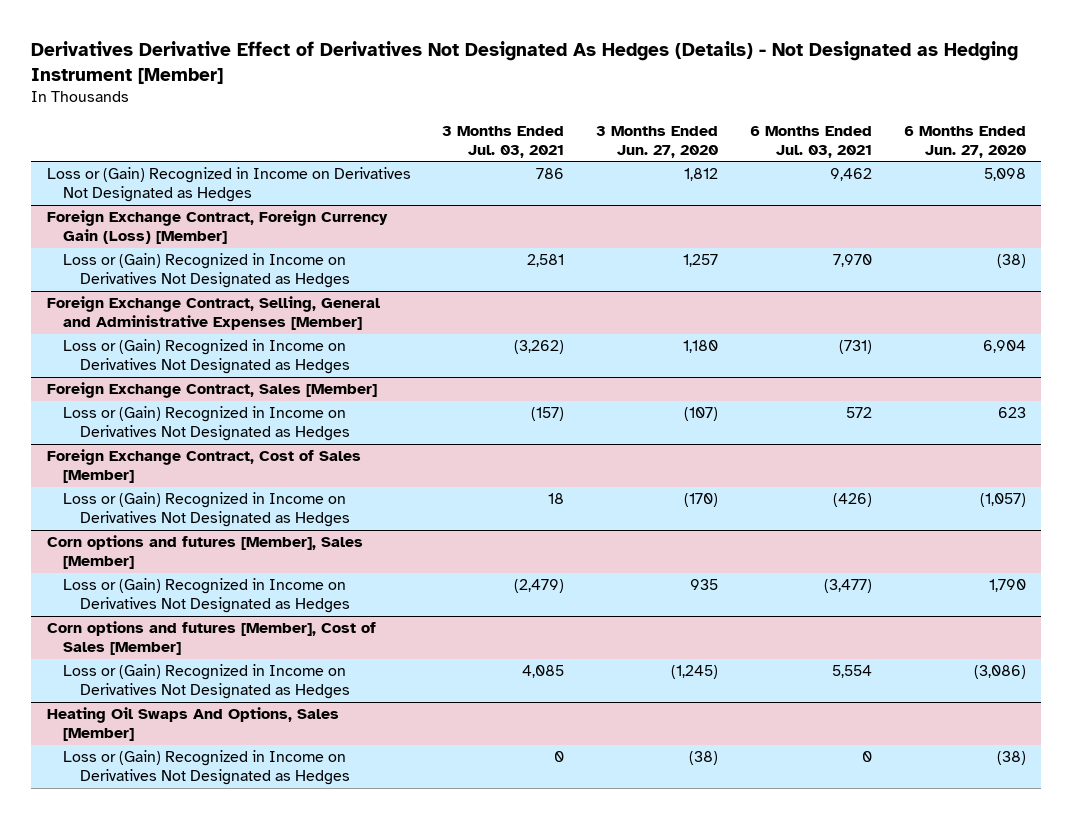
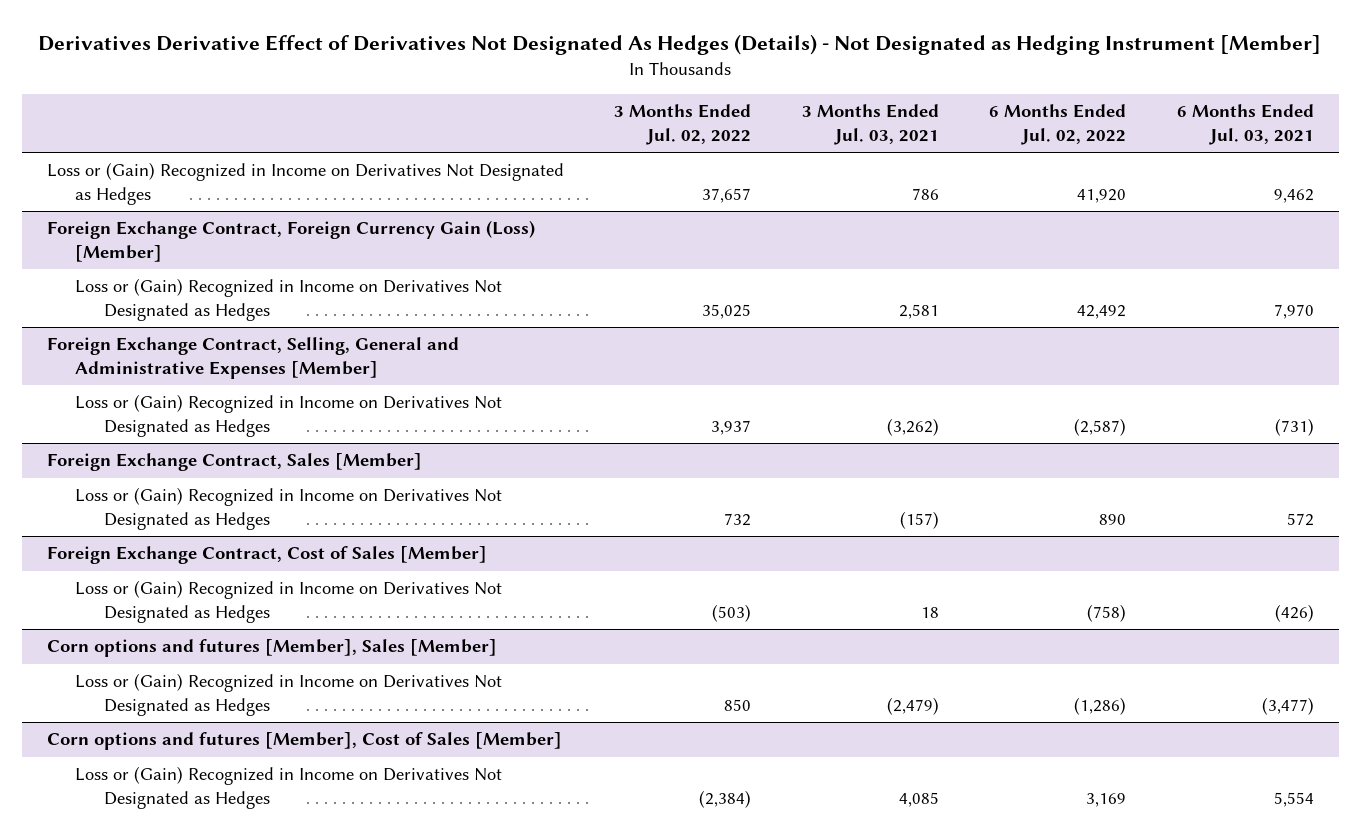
- | 3 Months Ended Jul. 03, 2021 | 3 Months Ended Jun. 27, 2020 | 6 Months Ended Jul. 03, 2021 | 6 Months Ended Jun. 27, 2020
+ | 3 Months Ended Jul. 02, 2022 | 3 Months Ended Jul. 03, 2021 | 6 Months Ended Jul. 02, 2022 | 6 Months Ended Jul. 03, 2021
- Heating Oil Swaps And Options, Sales [Member]
- Loss or (Gain) Recognized in Income on Derivatives Not Designated as Hedges | 0 | (38) | 0 | (38)

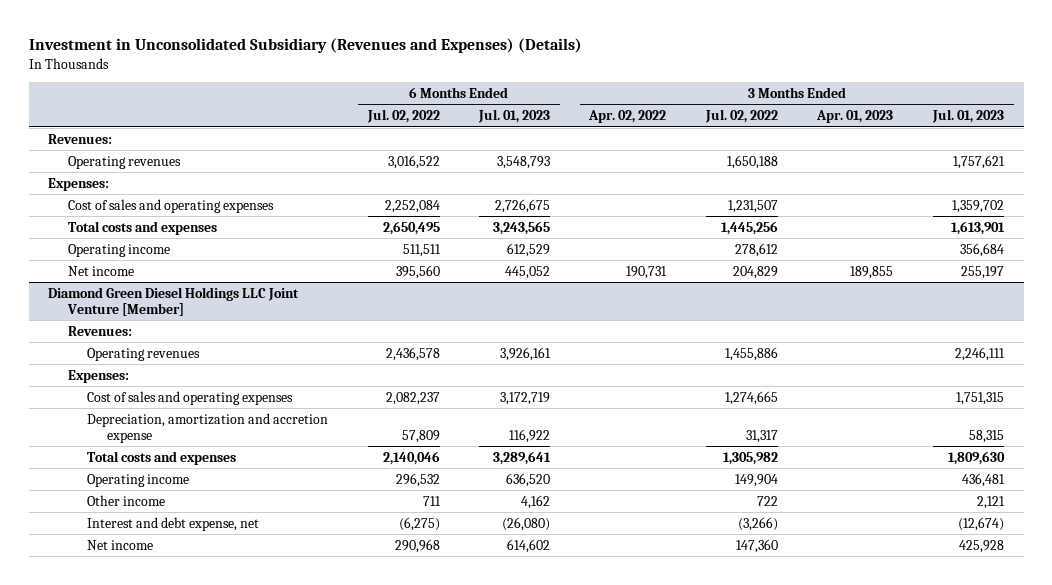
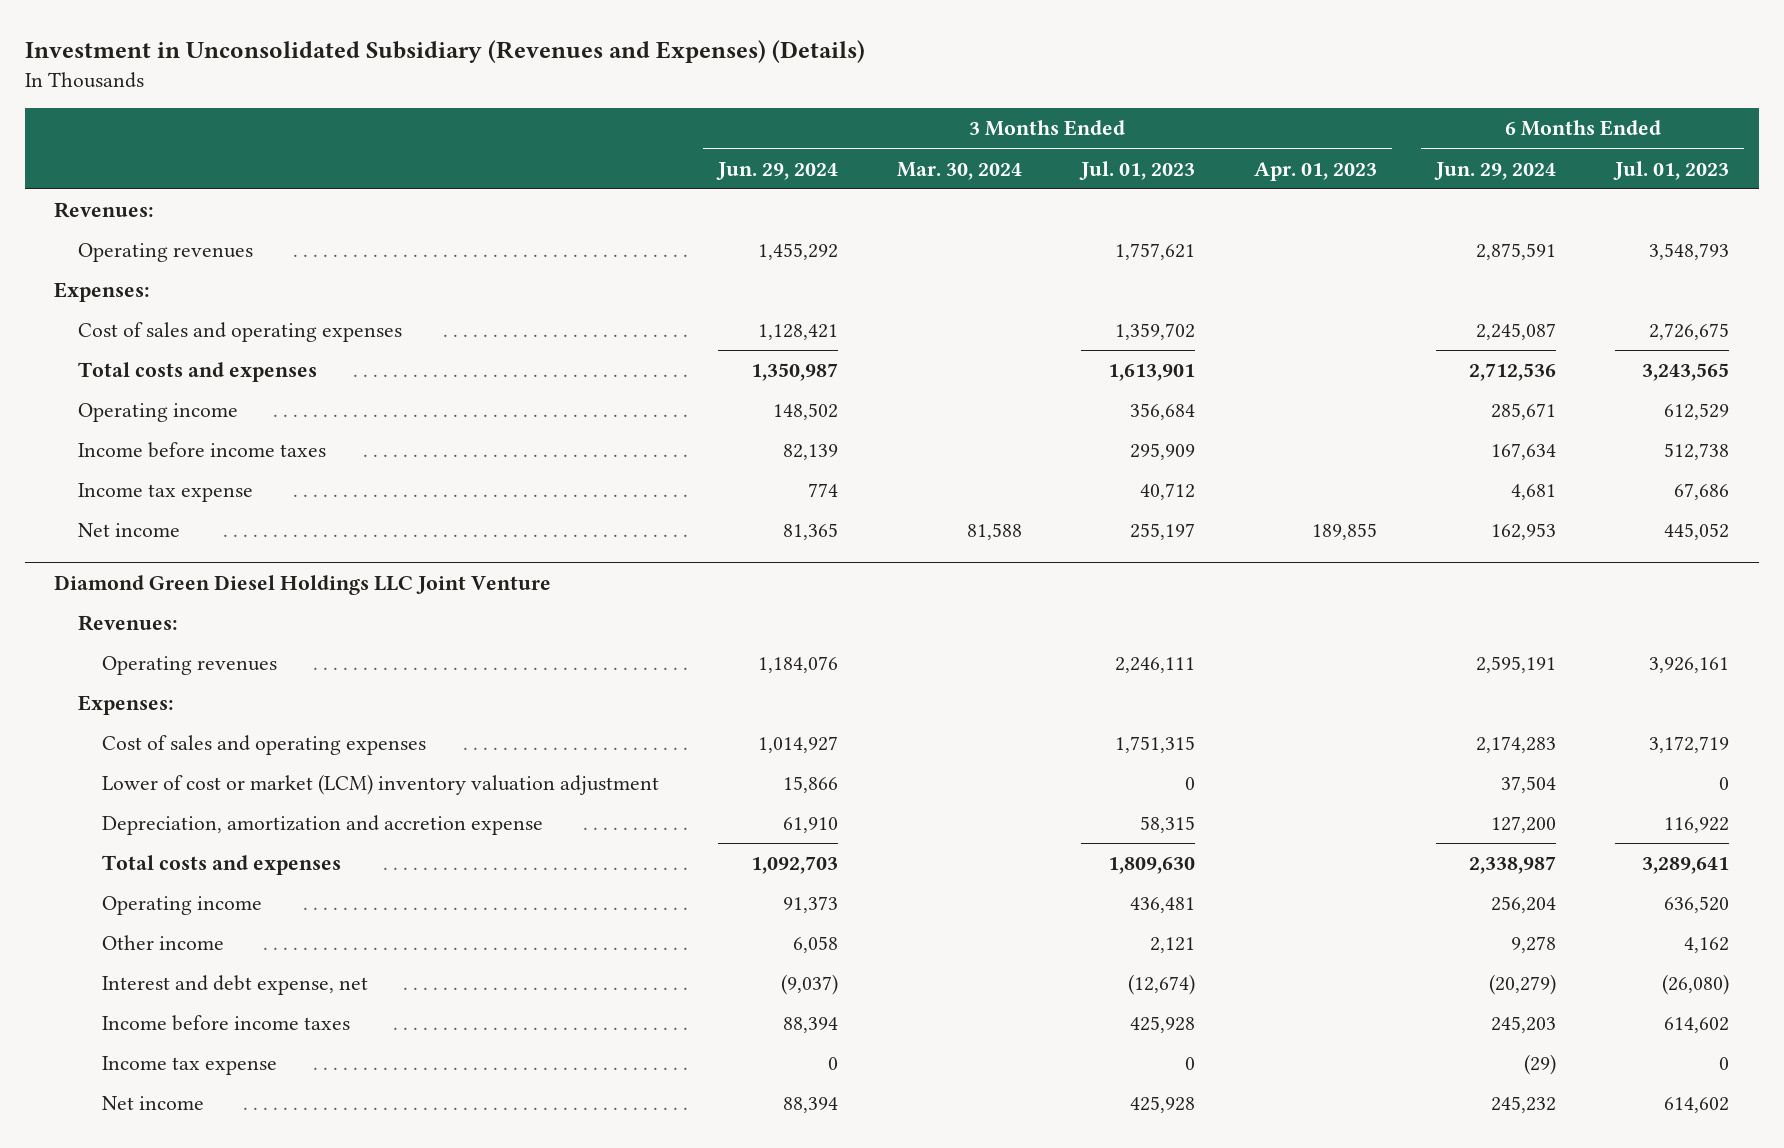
- | 6 Months Ended Jul. 02, 2022 | 6 Months Ended Jul. 01, 2023 | 3 Months Ended Apr. 02, 2022 | 3 Months Ended Jul. 02, 2022 | 3 Months Ended Apr. 01, 2023 | 3 Months Ended Jul. 01, 2023
+ | 3 Months Ended Jun. 29, 2024 | 3 Months Ended Mar. 30, 2024 | 3 Months Ended Jul. 01, 2023 | 3 Months Ended Apr. 01, 2023 | 6 Months Ended Jun. 29, 2024 | 6 Months Ended Jul. 01, 2023
+ Income before income taxes | 82,139 | | 295,909 | | 167,634 | 512,738
+ Income tax expense | 774 | | 40,712 | | 4,681 | 67,686
- Diamond Green Diesel Holdings LLC Joint Venture [Member]
+ Diamond Green Diesel Holdings LLC Joint Venture
+ Lower of cost or market (LCM) inventory valuation adjustment | 15,866 | | 0 | | 37,504 | 0
+ Income before income taxes | 88,394 | | 425,928 | | 245,203 | 614,602
+ Income tax expense | 0 | | 0 | | (29) | 0

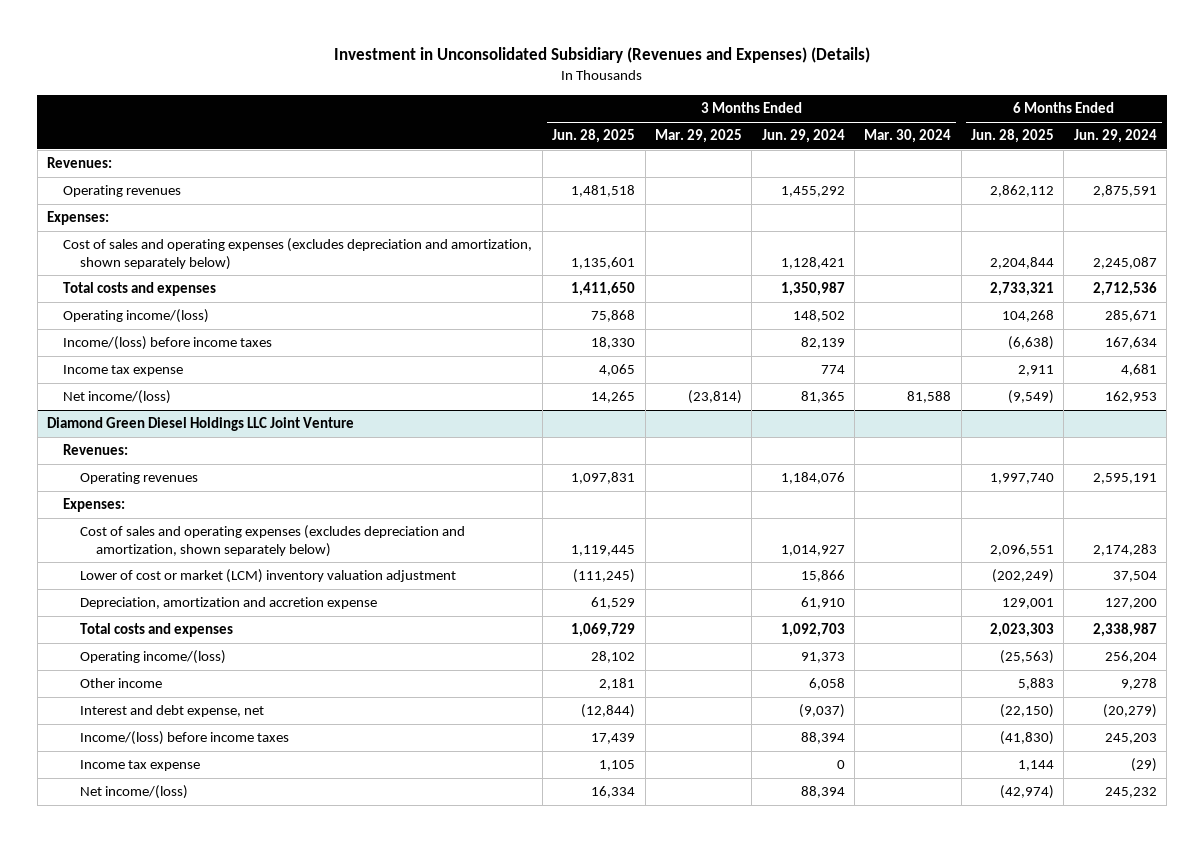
- | 3 Months Ended Jun. 29, 2024 | 3 Months Ended Mar. 30, 2024 | 3 Months Ended Jul. 01, 2023 | 3 Months Ended Apr. 01, 2023 | 6 Months Ended Jun. 29, 2024 | 6 Months Ended Jul. 01, 2023
+ | 3 Months Ended Jun. 28, 2025 | 3 Months Ended Mar. 29, 2025 | 3 Months Ended Jun. 29, 2024 | 3 Months Ended Mar. 30, 2024 | 6 Months Ended Jun. 28, 2025 | 6 Months Ended Jun. 29, 2024
- Cost of sales and operating expenses | 1,128,421 | | 1,359,702 | | 2,245,087 | 2,726,675
+ Cost of sales and operating expenses (excludes depreciation and amortization, shown separately below) | 1,135,601 | | 1,128,421 | | 2,204,844 | 2,245,087
- Operating income | 148,502 | | 356,684 | | 285,671 | 612,529
- Income before income taxes | 82,139 | | 295,909 | | 167,634 | 512,738
+ Operating income/(loss) | 75,868 | | 148,502 | | 104,268 | 285,671
+ Income/(loss) before income taxes | 18,330 | | 82,139 | | (6,638) | 167,634
- Net income | 81,365 | 81,588 | 255,197 | 189,855 | 162,953 | 445,052
+ Net income/(loss) | 14,265 | (23,814) | 81,365 | 81,588 | (9,549) | 162,953
@ Diamond Green Diesel Holdings LLC Joint Venture
- Cost of sales and operating expenses | 1,014,927 | | 1,751,315 | | 2,174,283 | 3,172,719
+ Cost of sales and operating expenses (excludes depreciation and amortization, shown separately below) | 1,119,445 | | 1,014,927 | | 2,096,551 | 2,174,283
- Operating income | 91,373 | | 436,481 | | 256,204 | 636,520
+ Operating income/(loss) | 28,102 | | 91,373 | | (25,563) | 256,204
- Income before income taxes | 88,394 | | 425,928 | | 245,203 | 614,602
+ Income/(loss) before income taxes | 17,439 | | 88,394 | | (41,830) | 245,203
- Net income | 88,394 | | 425,928 | | 245,232 | 614,602
+ Net income/(loss) | 16,334 | | 88,394 | | (42,974) | 245,232

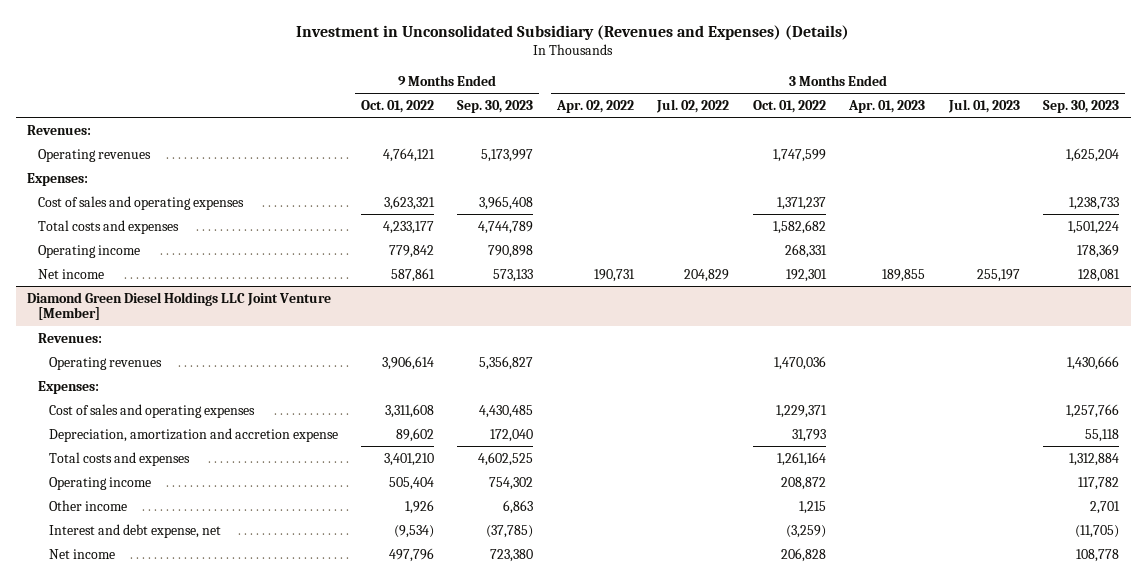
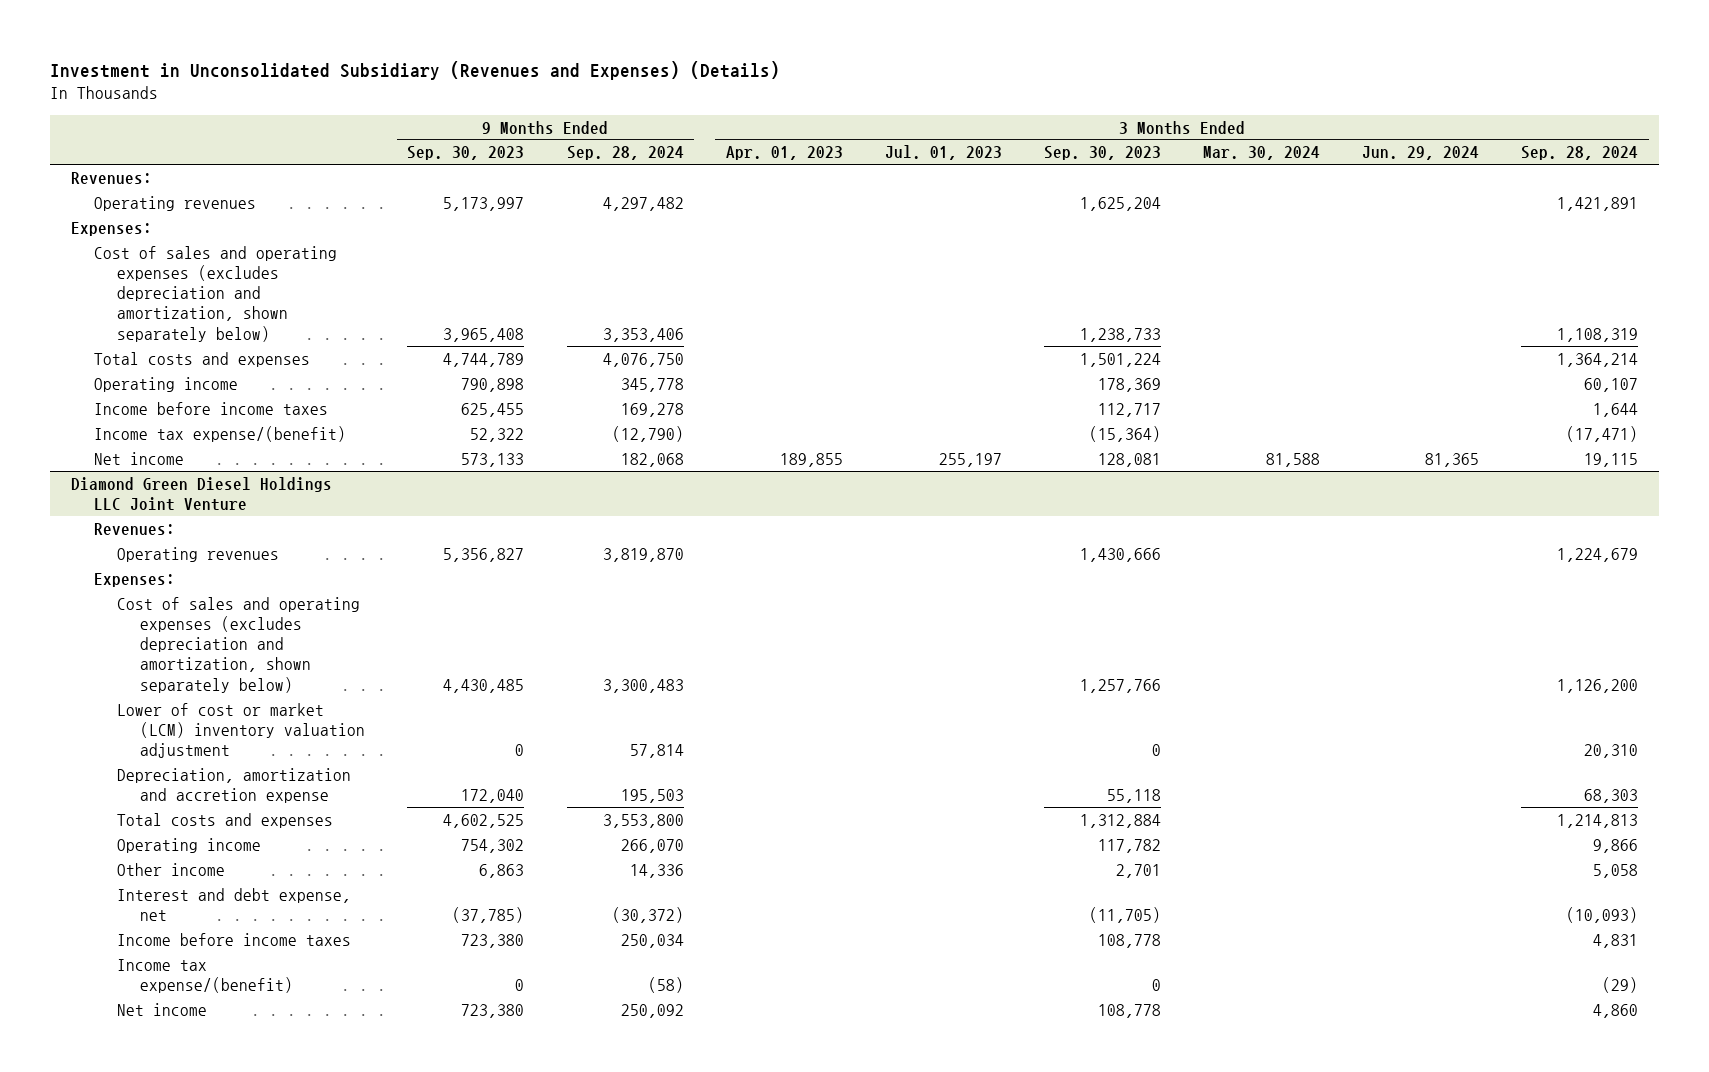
- | 9 Months Ended Oct. 01, 2022 | 9 Months Ended Sep. 30, 2023 | 3 Months Ended Apr. 02, 2022 | 3 Months Ended Jul. 02, 2022 | 3 Months Ended Oct. 01, 2022 | 3 Months Ended Apr. 01, 2023 | 3 Months Ended Jul. 01, 2023 | 3 Months Ended Sep. 30, 2023
+ | 9 Months Ended Sep. 30, 2023 | 9 Months Ended Sep. 28, 2024 | 3 Months Ended Apr. 01, 2023 | 3 Months Ended Jul. 01, 2023 | 3 Months Ended Sep. 30, 2023 | 3 Months Ended Mar. 30, 2024 | 3 Months Ended Jun. 29, 2024 | 3 Months Ended Sep. 28, 2024
- Cost of sales and operating expenses | 3,623,321 | 3,965,408 | | | 1,371,237 | | | 1,238,733
+ Cost of sales and operating expenses (excludes depreciation and amortization, shown separately below) | 3,965,408 | 3,353,406 | | | 1,238,733 | | | 1,108,319
+ Income before income taxes | 625,455 | 169,278 | | | 112,717 | | | 1,644
+ Income tax expense/(benefit) | 52,322 | (12,790) | | | (15,364) | | | (17,471)
- Diamond Green Diesel Holdings LLC Joint Venture [Member]
+ Diamond Green Diesel Holdings LLC Joint Venture
- Cost of sales and operating expenses | 3,311,608 | 4,430,485 | | | 1,229,371 | | | 1,257,766
+ Cost of sales and operating expenses (excludes depreciation and amortization, shown separately below) | 4,430,485 | 3,300,483 | | | 1,257,766 | | | 1,126,200
+ Lower of cost or market (LCM) inventory valuation adjustment | 0 | 57,814 | | | 0 | | | 20,310
+ Income before income taxes | 723,380 | 250,034 | | | 108,778 | | | 4,831
+ Income tax expense/(benefit) | 0 | (58) | | | 0 | | | (29)

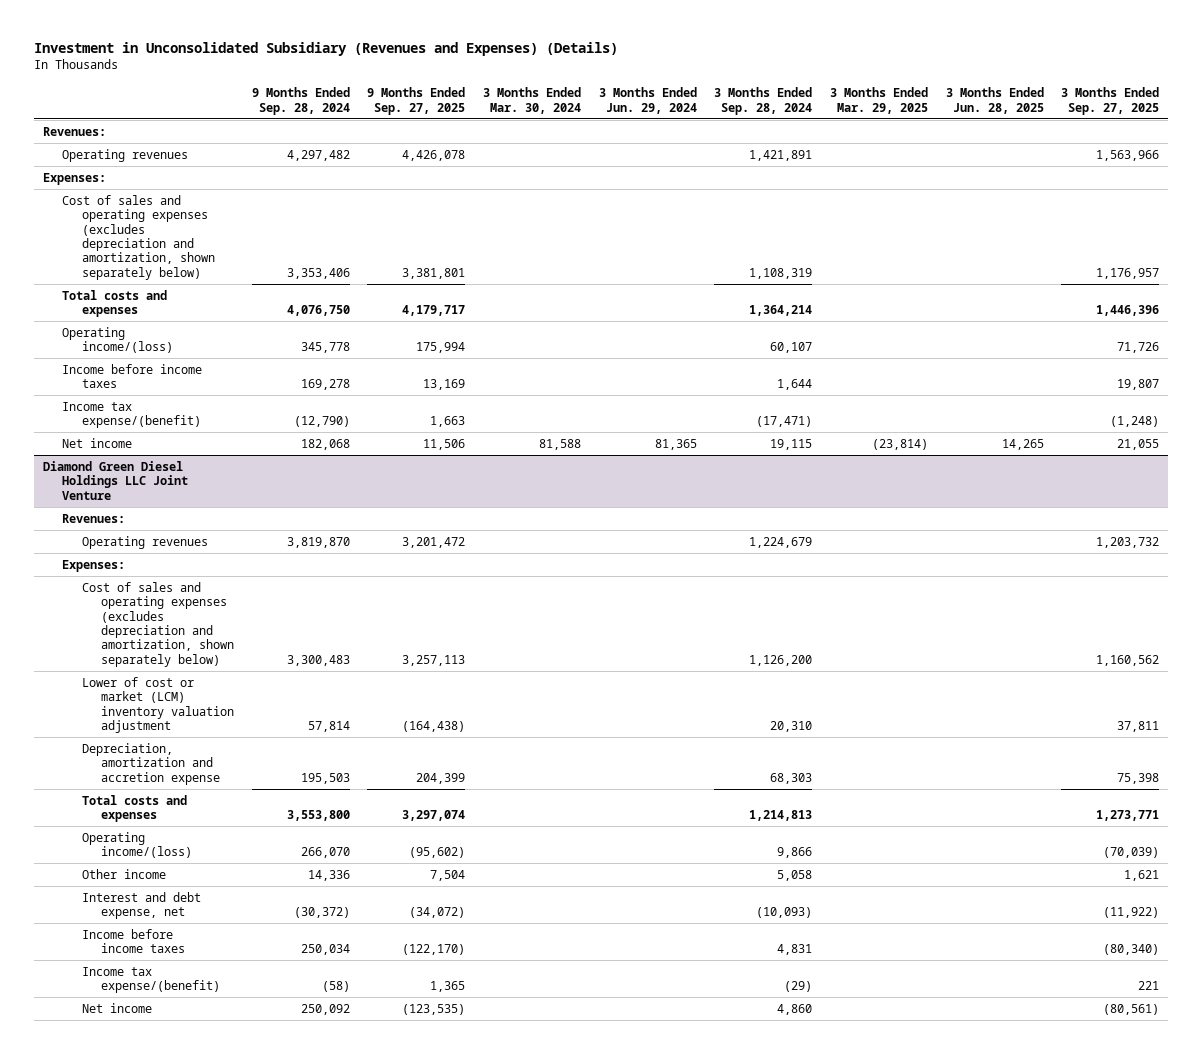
- | 9 Months Ended Sep. 30, 2023 | 9 Months Ended Sep. 28, 2024 | 3 Months Ended Apr. 01, 2023 | 3 Months Ended Jul. 01, 2023 | 3 Months Ended Sep. 30, 2023 | 3 Months Ended Mar. 30, 2024 | 3 Months Ended Jun. 29, 2024 | 3 Months Ended Sep. 28, 2024
+ | 9 Months Ended Sep. 28, 2024 | 9 Months Ended Sep. 27, 2025 | 3 Months Ended Mar. 30, 2024 | 3 Months Ended Jun. 29, 2024 | 3 Months Ended Sep. 28, 2024 | 3 Months Ended Mar. 29, 2025 | 3 Months Ended Jun. 28, 2025 | 3 Months Ended Sep. 27, 2025
- Operating income | 790,898 | 345,778 | | | 178,369 | | | 60,107
+ Operating income/(loss) | 345,778 | 175,994 | | | 60,107 | | | 71,726
@ Diamond Green Diesel Holdings LLC Joint Venture
- Operating income | 754,302 | 266,070 | | | 117,782 | | | 9,866
+ Operating income/(loss) | 266,070 | (95,602) | | | 9,866 | | | (70,039)

